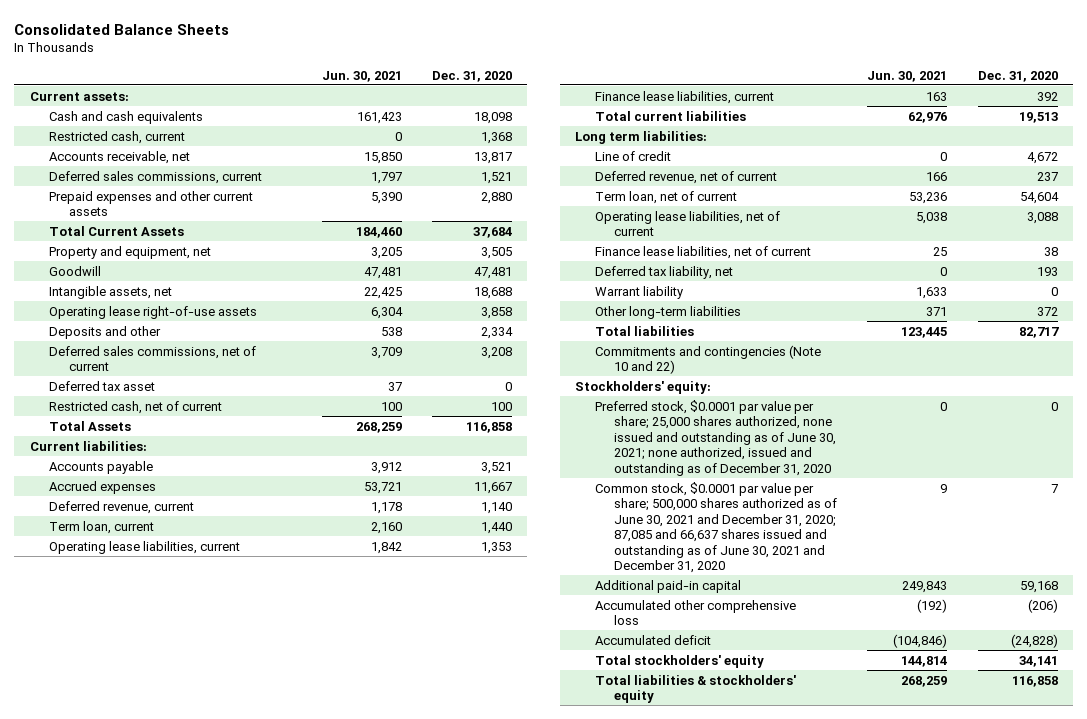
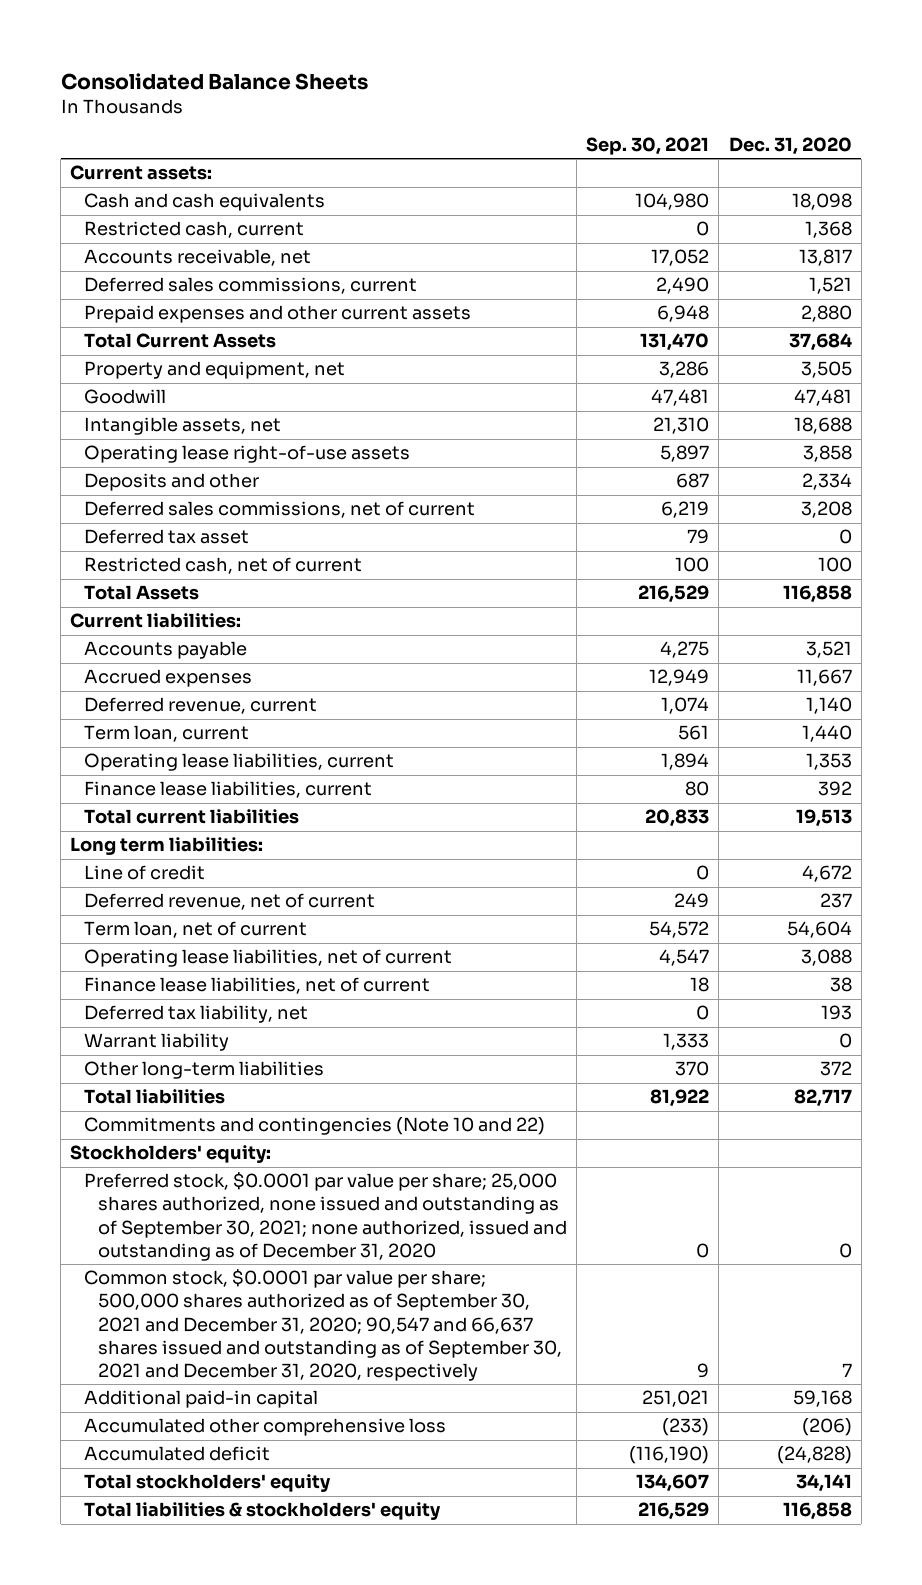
- | Jun. 30, 2021 | Dec. 31, 2020
+ | Sep. 30, 2021 | Dec. 31, 2020
- Preferred stock, $0.0001 par value per share; 25,000 shares authorized, none issued and outstanding as of June 30, 2021; none authorized, issued and outstanding as of December 31, 2020 | 0 | 0
- Common stock, $0.0001 par value per share; 500,000 shares authorized as of June 30, 2021 and December 31, 2020; 87,085 and 66,637 shares issued and outstanding as of June 30, 2021 and December 31, 2020 | 9 | 7
+ Preferred stock, $0.0001 par value per share; 25,000 shares authorized, none issued and outstanding as of September 30, 2021; none authorized, issued and outstanding as of December 31, 2020 | 0 | 0
+ Common stock, $0.0001 par value per share; 500,000 shares authorized as of September 30, 2021 and December 31, 2020; 90,547 and 66,637 shares issued and outstanding as of September 30, 2021 and December 31, 2020, respectively | 9 | 7

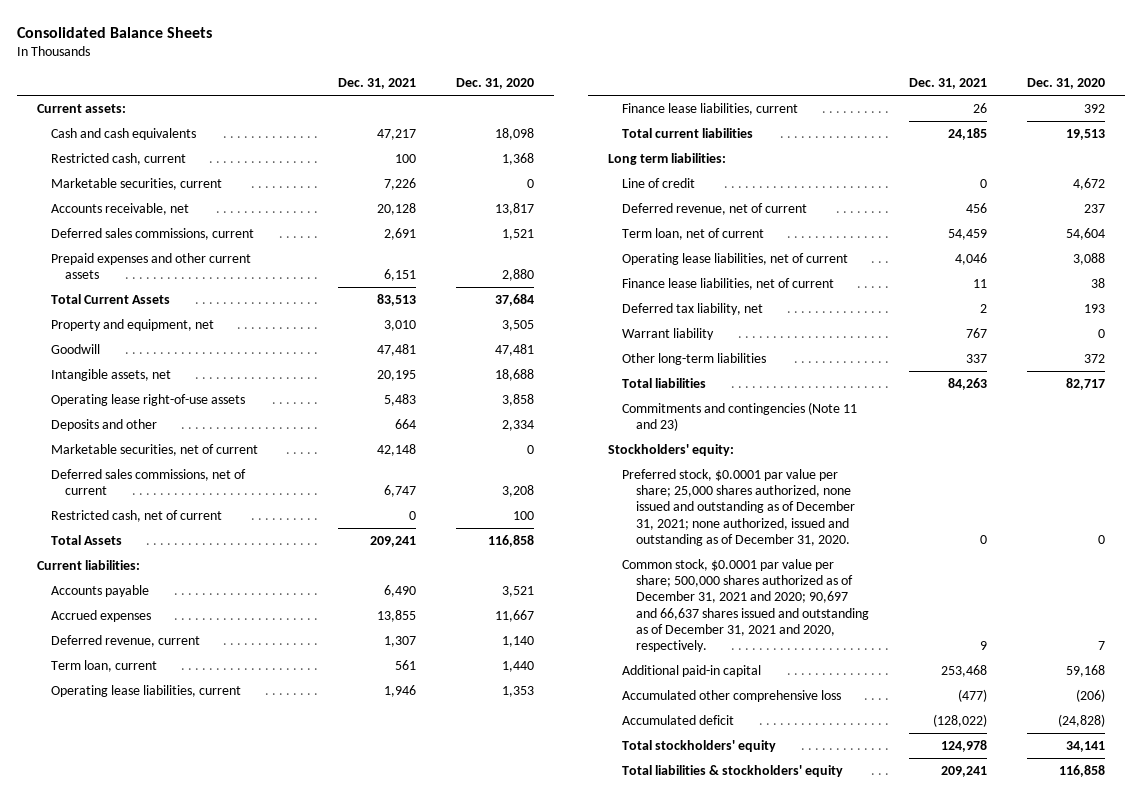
- | Sep. 30, 2021 | Dec. 31, 2020
+ | Dec. 31, 2021 | Dec. 31, 2020
+ Marketable securities, current | 7,226 | 0
+ Marketable securities, net of current | 42,148 | 0
- Deferred tax asset | 79 | 0
- Commitments and contingencies (Note 10 and 22)
+ Commitments and contingencies (Note 11 and 23)
- Preferred stock, $0.0001 par value per share; 25,000 shares authorized, none issued and outstanding as of September 30, 2021; none authorized, issued and outstanding as of December 31, 2020 | 0 | 0
- Common stock, $0.0001 par value per share; 500,000 shares authorized as of September 30, 2021 and December 31, 2020; 90,547 and 66,637 shares issued and outstanding as of September 30, 2021 and December 31, 2020, respectively | 9 | 7
+ Preferred stock, $0.0001 par value per share; 25,000 shares authorized, none issued and outstanding as of December 31, 2021; none authorized, issued and outstanding as of December 31, 2020. | 0 | 0
+ Common stock, $0.0001 par value per share; 500,000 shares authorized as of December 31, 2021 and 2020; 90,697 and 66,637 shares issued and outstanding as of December 31, 2021 and 2020, respectively. | 9 | 7

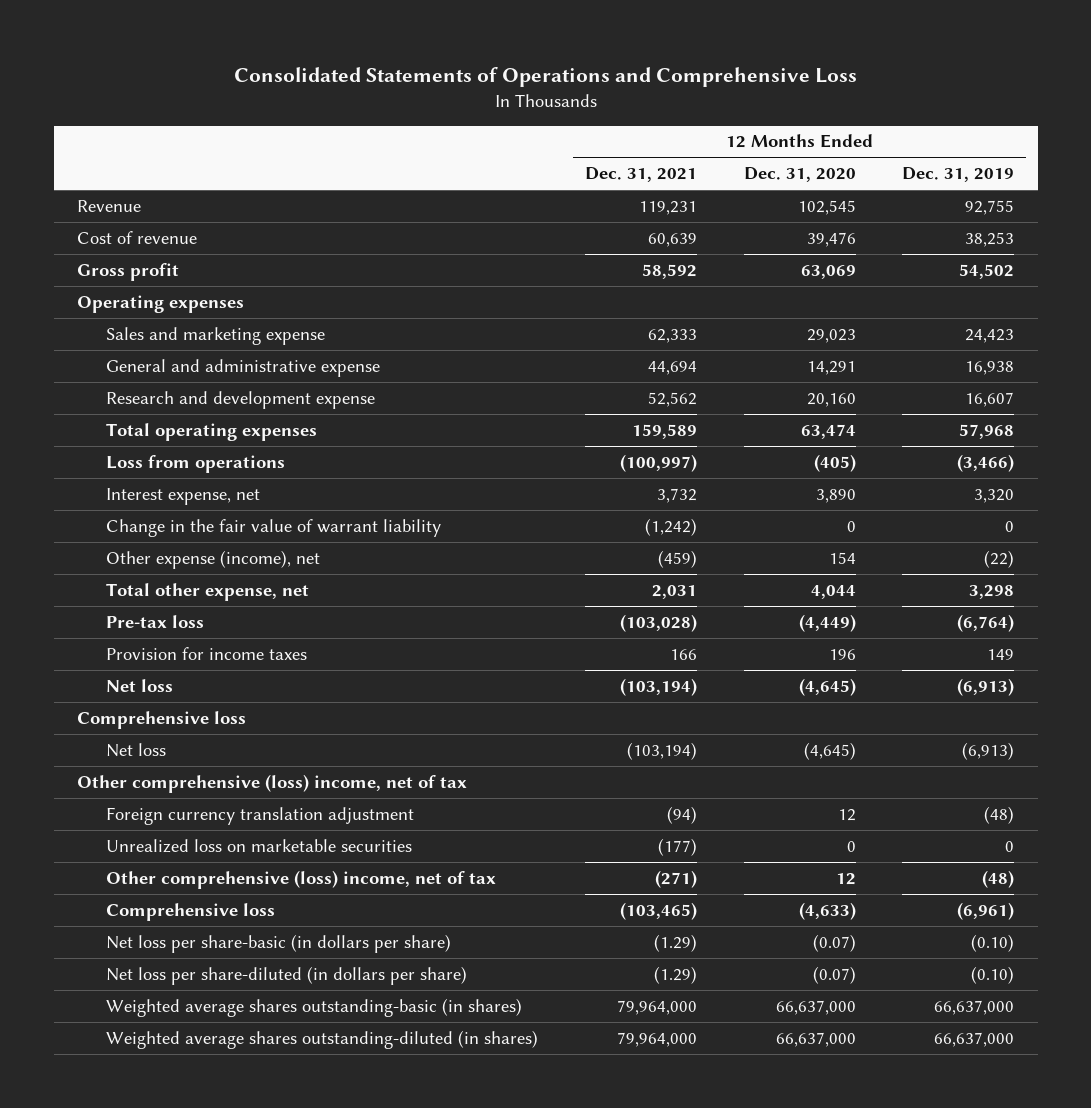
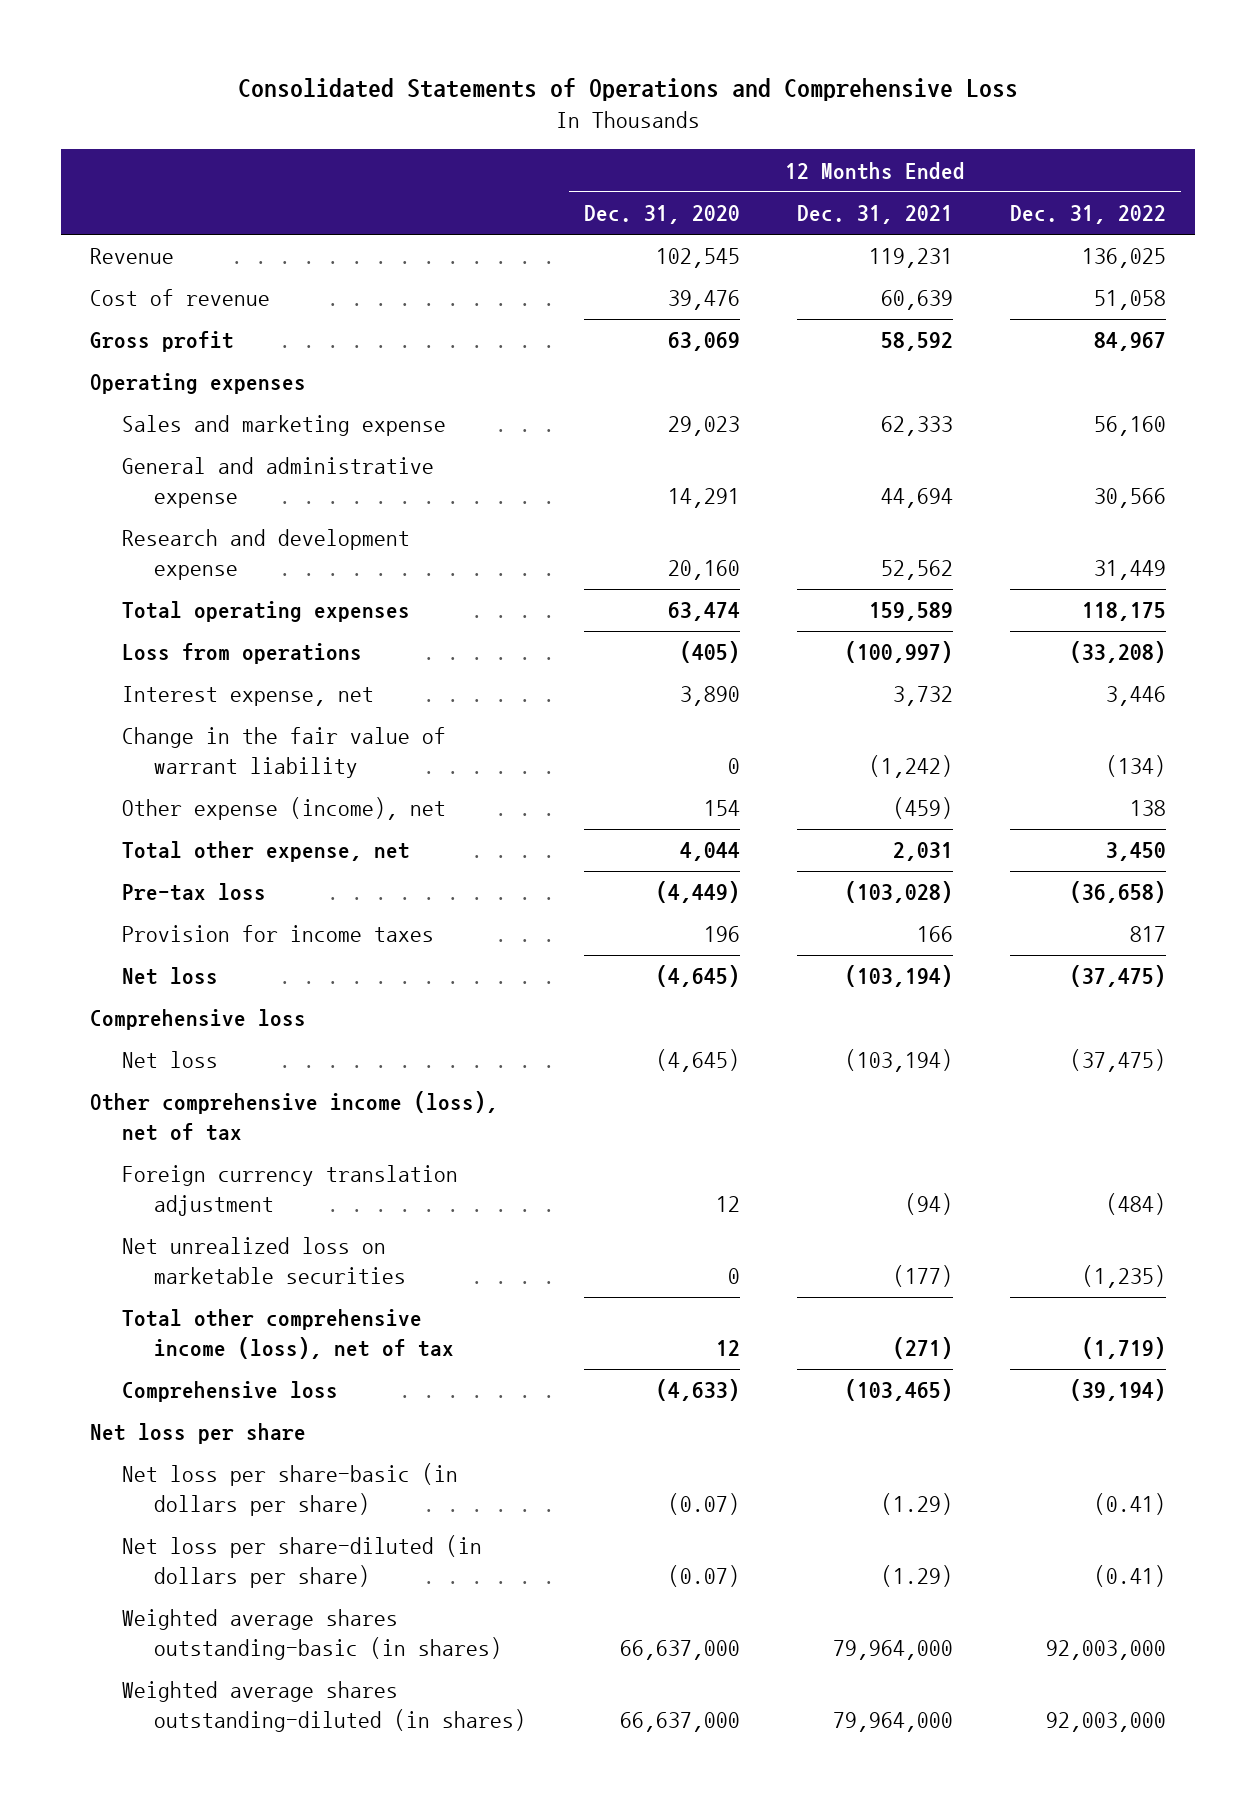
- | 12 Months Ended Dec. 31, 2021 | 12 Months Ended Dec. 31, 2020 | 12 Months Ended Dec. 31, 2019
+ | 12 Months Ended Dec. 31, 2020 | 12 Months Ended Dec. 31, 2021 | 12 Months Ended Dec. 31, 2022
- Other comprehensive (loss) income, net of tax
+ Other comprehensive income (loss), net of tax
- Unrealized loss on marketable securities | (177) | 0 | 0
- Other comprehensive (loss) income, net of tax | (271) | 12 | (48)
+ Net unrealized loss on marketable securities | 0 | (177) | (1,235)
+ Total other comprehensive income (loss), net of tax | 12 | (271) | (1,719)
+ Net loss per share

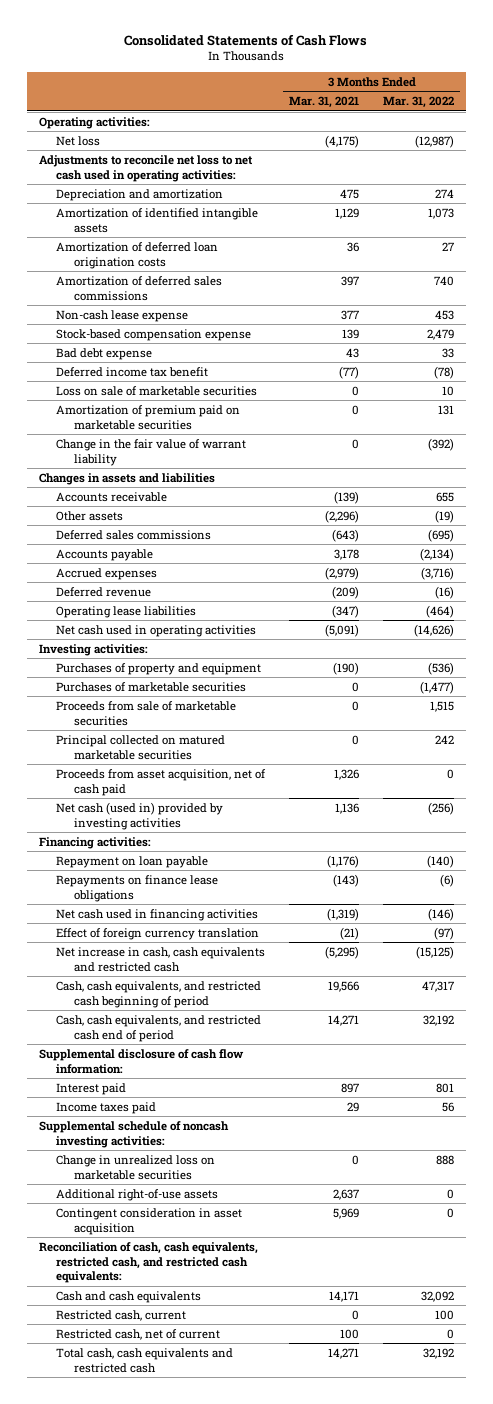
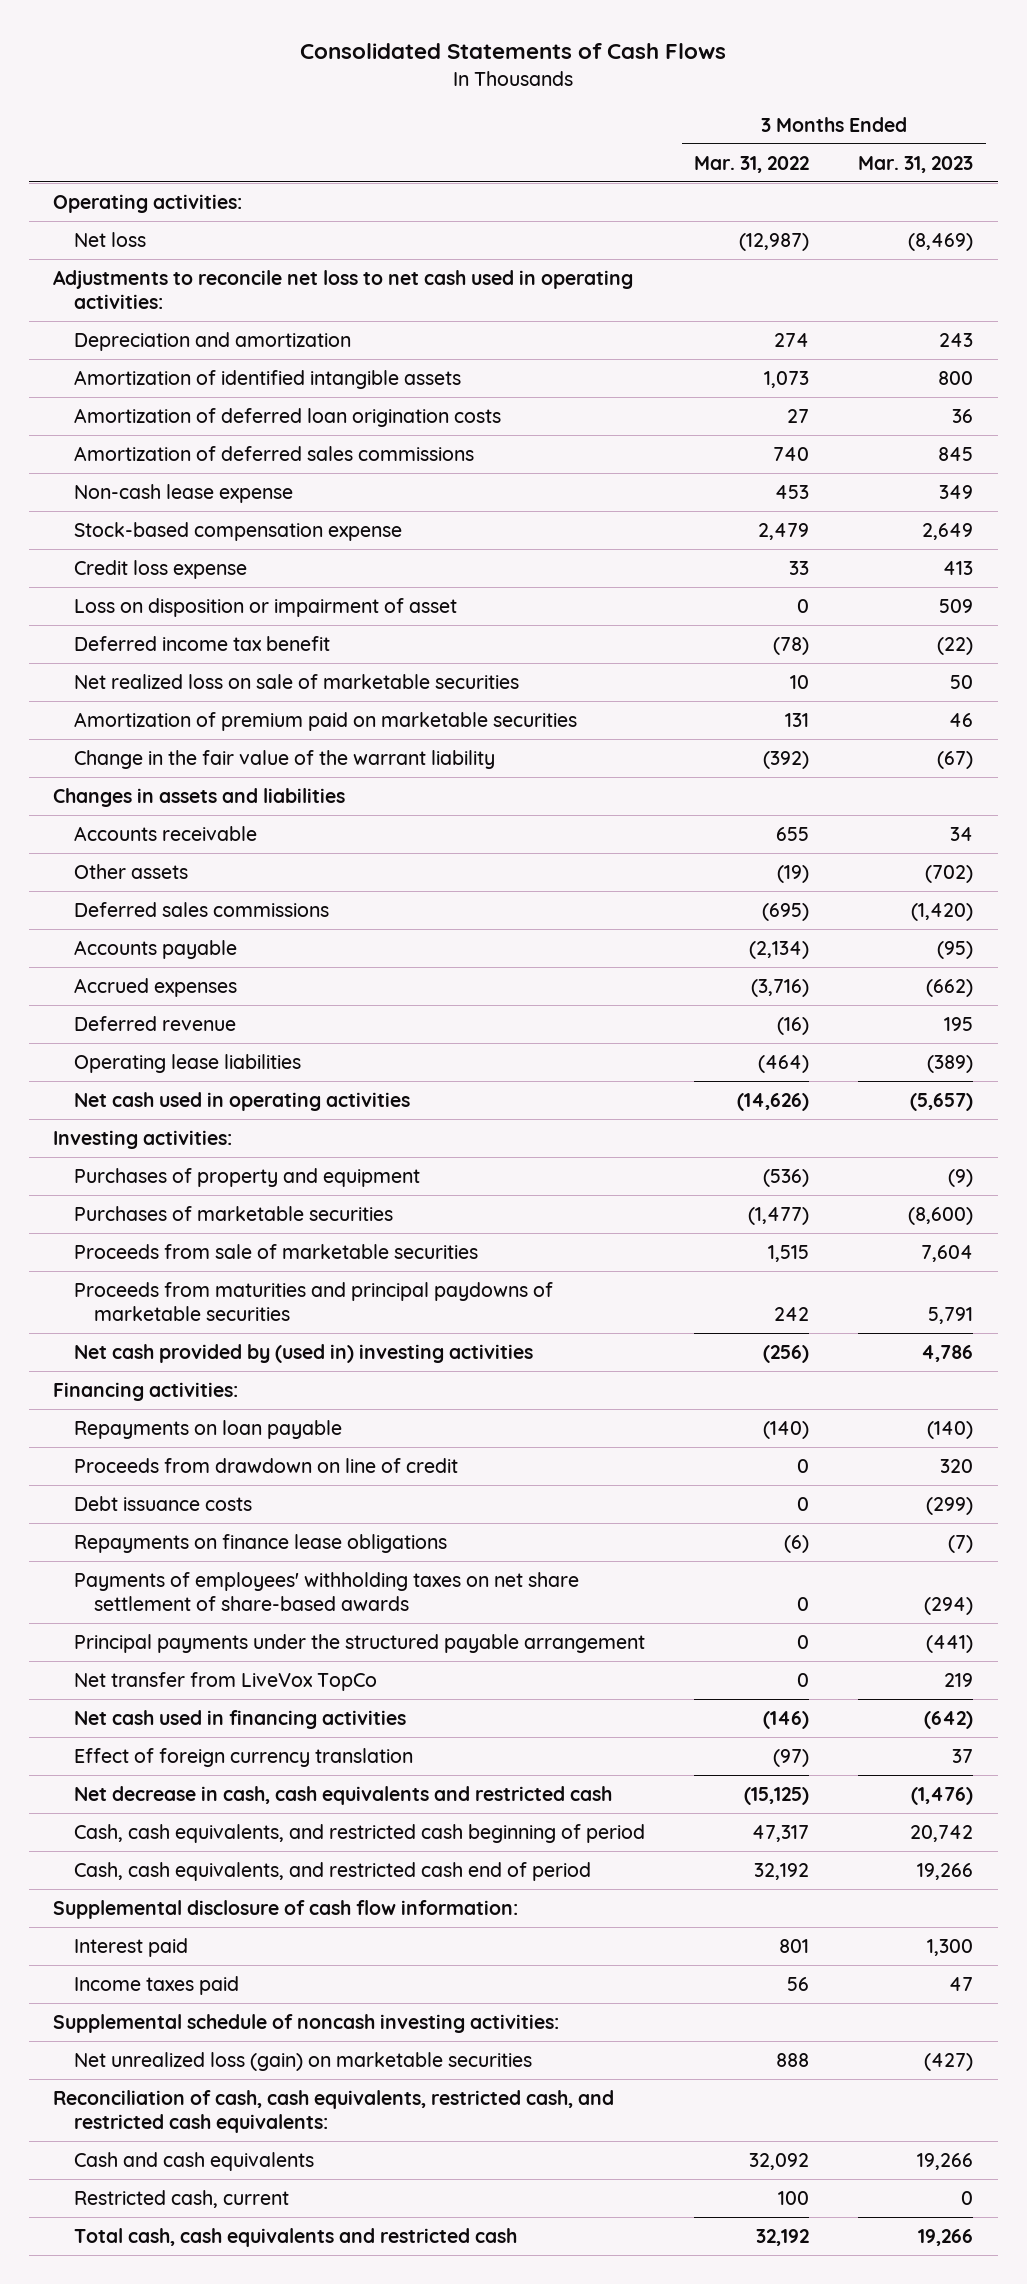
- | 3 Months Ended Mar. 31, 2021 | 3 Months Ended Mar. 31, 2022
+ | 3 Months Ended Mar. 31, 2022 | 3 Months Ended Mar. 31, 2023
- Bad debt expense | 43 | 33
+ Credit loss expense | 33 | 413
+ Loss on disposition or impairment of asset | 0 | 509
- Loss on sale of marketable securities | 0 | 10
+ Net realized loss on sale of marketable securities | 10 | 50
- Change in the fair value of warrant liability | 0 | (392)
+ Change in the fair value of the warrant liability | (392) | (67)
- Principal collected on matured marketable securities | 0 | 242
- Proceeds from asset acquisition, net of cash paid | 1,326 | 0
- Net cash (used in) provided by investing activities | 1,136 | (256)
+ Proceeds from maturities and principal paydowns of marketable securities | 242 | 5,791
+ Net cash provided by (used in) investing activities | (256) | 4,786
- Repayment on loan payable | (1,176) | (140)
+ Repayments on loan payable | (140) | (140)
+ Proceeds from drawdown on line of credit | 0 | 320
+ Debt issuance costs | 0 | (299)
+ Payments of employees' withholding taxes on net share settlement of share-based awards | 0 | (294)
+ Principal payments under the structured payable arrangement | 0 | (441)
+ Net transfer from LiveVox TopCo | 0 | 219
- Net increase in cash, cash equivalents and restricted cash | (5,295) | (15,125)
+ Net decrease in cash, cash equivalents and restricted cash | (15,125) | (1,476)
- Change in unrealized loss on marketable securities | 0 | 888
- Additional right-of-use assets | 2,637 | 0
- Contingent consideration in asset acquisition | 5,969 | 0
+ Net unrealized loss (gain) on marketable securities | 888 | (427)
- Restricted cash, net of current | 100 | 0

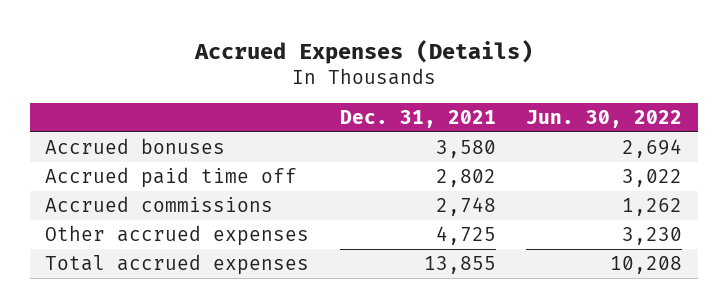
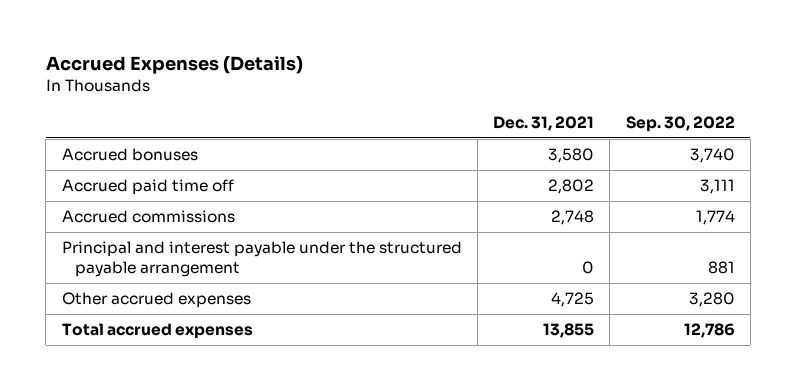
- | Dec. 31, 2021 | Jun. 30, 2022
+ | Dec. 31, 2021 | Sep. 30, 2022
+ Principal and interest payable under the structured payable arrangement | 0 | 881

